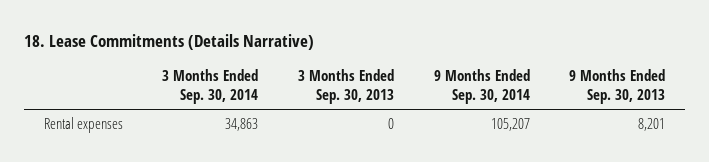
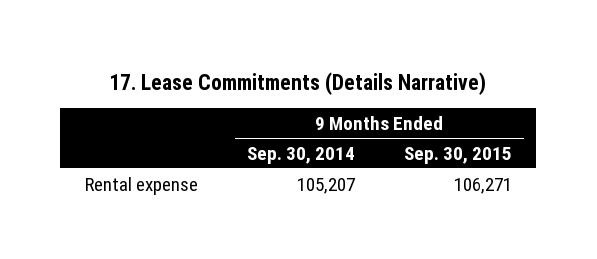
- 18. Lease Commitments (Details Narrative)
+ 17. Lease Commitments (Details Narrative)
- | 3 Months Ended Sep. 30, 2014 | 3 Months Ended Sep. 30, 2013 | 9 Months Ended Sep. 30, 2014 | 9 Months Ended Sep. 30, 2013
+ | 9 Months Ended Sep. 30, 2014 | 9 Months Ended Sep. 30, 2015
- Rental expenses | 34,863 | 0 | 105,207 | 8,201
+ Rental expense | 105,207 | 106,271

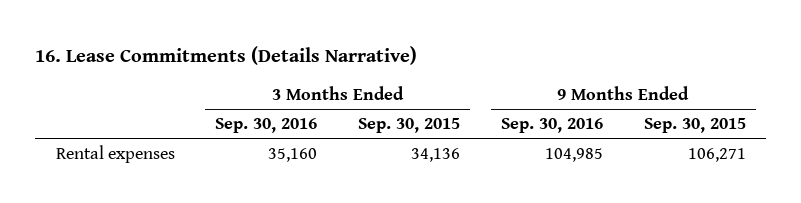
- 17. Lease Commitments (Details Narrative)
+ 16. Lease Commitments (Details Narrative)
- | 9 Months Ended Sep. 30, 2014 | 9 Months Ended Sep. 30, 2015
+ | 3 Months Ended Sep. 30, 2016 | 3 Months Ended Sep. 30, 2015 | 9 Months Ended Sep. 30, 2016 | 9 Months Ended Sep. 30, 2015
- Rental expense | 105,207 | 106,271
+ Rental expenses | 35,160 | 34,136 | 104,985 | 106,271

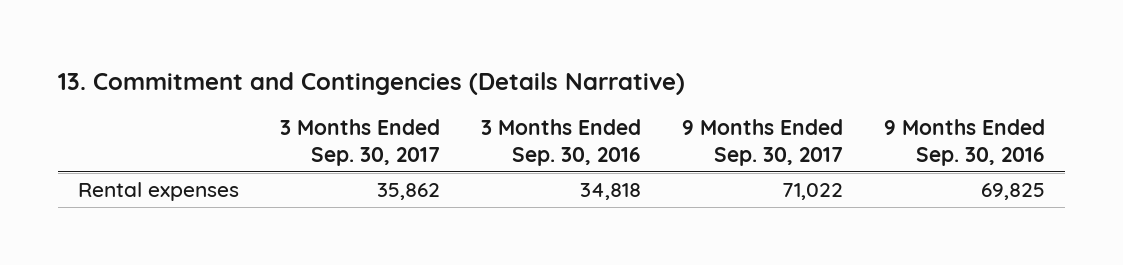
- 16. Lease Commitments (Details Narrative)
+ 13. Commitment and Contingencies (Details Narrative)
- | 3 Months Ended Sep. 30, 2016 | 3 Months Ended Sep. 30, 2015 | 9 Months Ended Sep. 30, 2016 | 9 Months Ended Sep. 30, 2015
+ | 3 Months Ended Sep. 30, 2017 | 3 Months Ended Sep. 30, 2016 | 9 Months Ended Sep. 30, 2017 | 9 Months Ended Sep. 30, 2016
- Rental expenses | 35,160 | 34,136 | 104,985 | 106,271
+ Rental expenses | 35,862 | 34,818 | 71,022 | 69,825

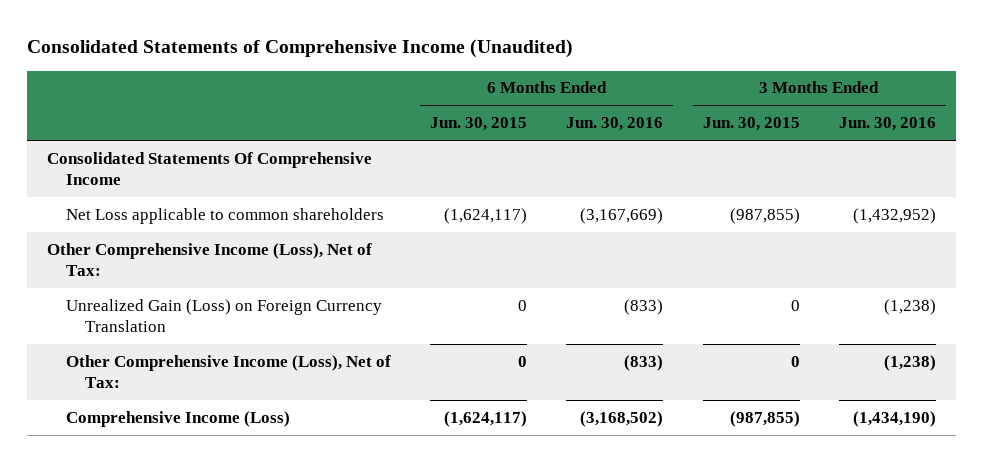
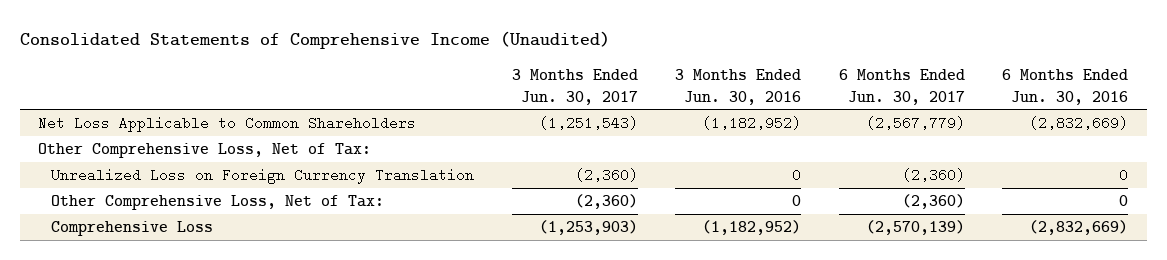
- | 6 Months Ended Jun. 30, 2015 | 6 Months Ended Jun. 30, 2016 | 3 Months Ended Jun. 30, 2015 | 3 Months Ended Jun. 30, 2016
+ | 3 Months Ended Jun. 30, 2017 | 3 Months Ended Jun. 30, 2016 | 6 Months Ended Jun. 30, 2017 | 6 Months Ended Jun. 30, 2016
- Consolidated Statements Of Comprehensive Income
- Net Loss applicable to common shareholders | (1,624,117) | (3,167,669) | (987,855) | (1,432,952)
- Other Comprehensive Income (Loss), Net of Tax:
- Unrealized Gain (Loss) on Foreign Currency Translation | 0 | (833) | 0 | (1,238)
- Other Comprehensive Income (Loss), Net of Tax: | 0 | (833) | 0 | (1,238)
- Comprehensive Income (Loss) | (1,624,117) | (3,168,502) | (987,855) | (1,434,190)
+ Net Loss Applicable to Common Shareholders | (1,251,543) | (1,182,952) | (2,567,779) | (2,832,669)
+ Other Comprehensive Loss, Net of Tax:
+ Unrealized Loss on Foreign Currency Translation | (2,360) | 0 | (2,360) | 0
+ Other Comprehensive Loss, Net of Tax: | (2,360) | 0 | (2,360) | 0
+ Comprehensive Loss | (1,253,903) | (1,182,952) | (2,570,139) | (2,832,669)

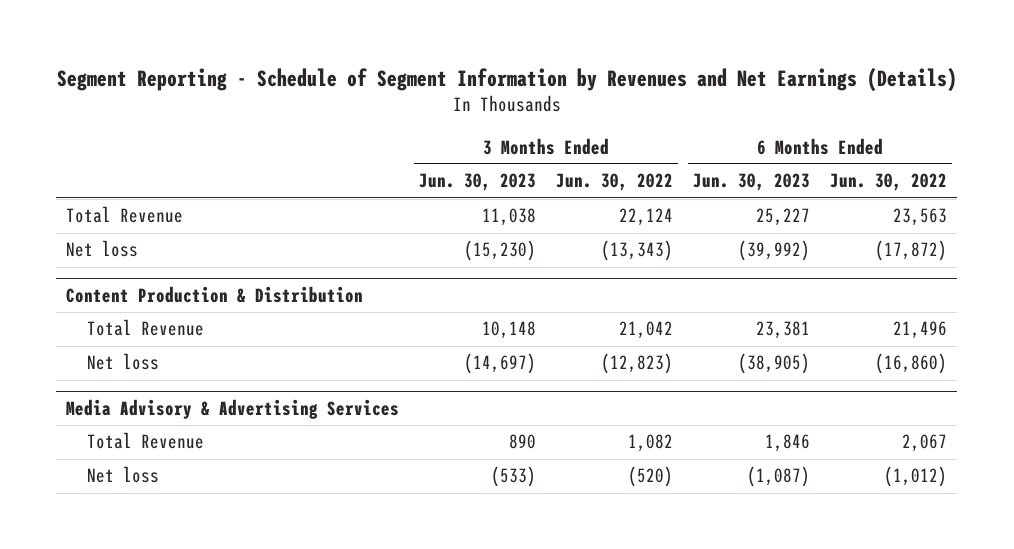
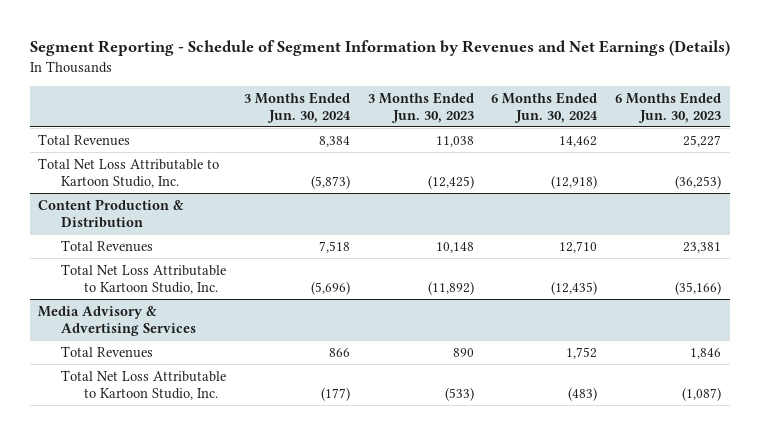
- | 3 Months Ended Jun. 30, 2023 | 3 Months Ended Jun. 30, 2022 | 6 Months Ended Jun. 30, 2023 | 6 Months Ended Jun. 30, 2022
+ | 3 Months Ended Jun. 30, 2024 | 3 Months Ended Jun. 30, 2023 | 6 Months Ended Jun. 30, 2024 | 6 Months Ended Jun. 30, 2023
- Total Revenue | 11,038 | 22,124 | 25,227 | 23,563
- Net loss | (15,230) | (13,343) | (39,992) | (17,872)
+ Total Revenues | 8,384 | 11,038 | 14,462 | 25,227
+ Total Net Loss Attributable to Kartoon Studio, Inc. | (5,873) | (12,425) | (12,918) | (36,253)
@ Content Production & Distribution
- Total Revenue | 10,148 | 21,042 | 23,381 | 21,496
- Net loss | (14,697) | (12,823) | (38,905) | (16,860)
+ Total Revenues | 7,518 | 10,148 | 12,710 | 23,381
+ Total Net Loss Attributable to Kartoon Studio, Inc. | (5,696) | (11,892) | (12,435) | (35,166)
@ Media Advisory & Advertising Services
- Total Revenue | 890 | 1,082 | 1,846 | 2,067
- Net loss | (533) | (520) | (1,087) | (1,012)
+ Total Revenues | 866 | 890 | 1,752 | 1,846
+ Total Net Loss Attributable to Kartoon Studio, Inc. | (177) | (533) | (483) | (1,087)

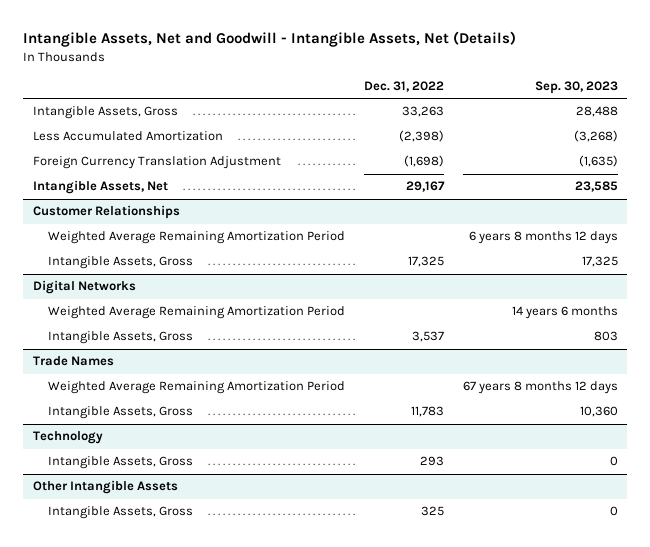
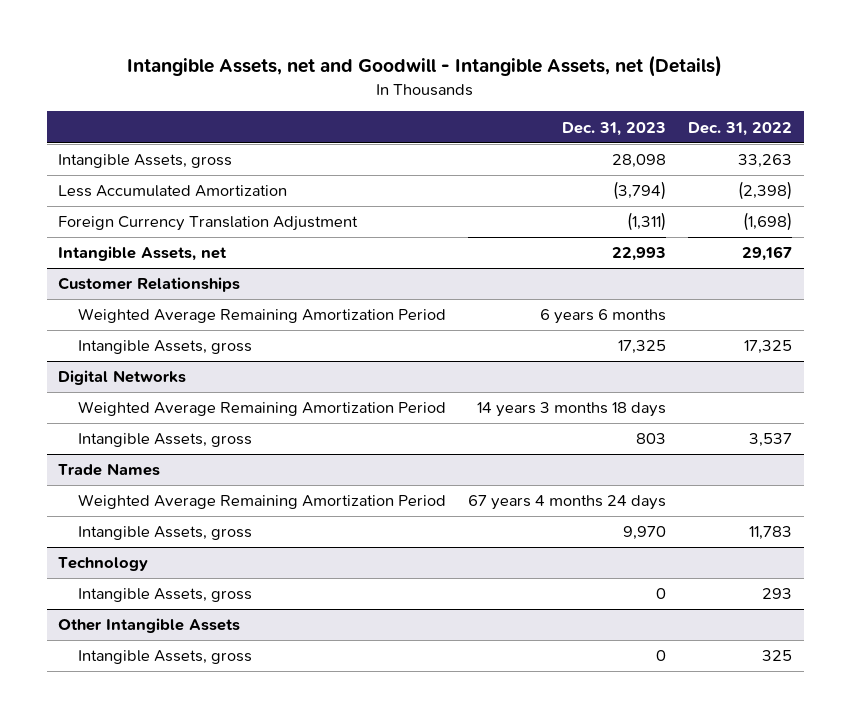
- Intangible Assets, Net and Goodwill - Intangible Assets, Net (Details)
+ Intangible Assets, net and Goodwill - Intangible Assets, net (Details)
- | Dec. 31, 2022 | Sep. 30, 2023
+ | Dec. 31, 2023 | Dec. 31, 2022
- Intangible Assets, Gross | 33,263 | 28,488
+ Intangible Assets, gross | 28,098 | 33,263
- Intangible Assets, Net | 29,167 | 23,585
+ Intangible Assets, net | 22,993 | 29,167
@ Customer Relationships
- Intangible Assets, Gross | 17,325 | 17,325
+ Intangible Assets, gross | 17,325 | 17,325
@ Digital Networks
- Intangible Assets, Gross | 3,537 | 803
+ Intangible Assets, gross | 803 | 3,537
@ Trade Names
- Intangible Assets, Gross | 11,783 | 10,360
+ Intangible Assets, gross | 9,970 | 11,783
@ Technology
- Intangible Assets, Gross | 293 | 0
+ Intangible Assets, gross | 0 | 293
@ Other Intangible Assets
- Intangible Assets, Gross | 325 | 0
+ Intangible Assets, gross | 0 | 325

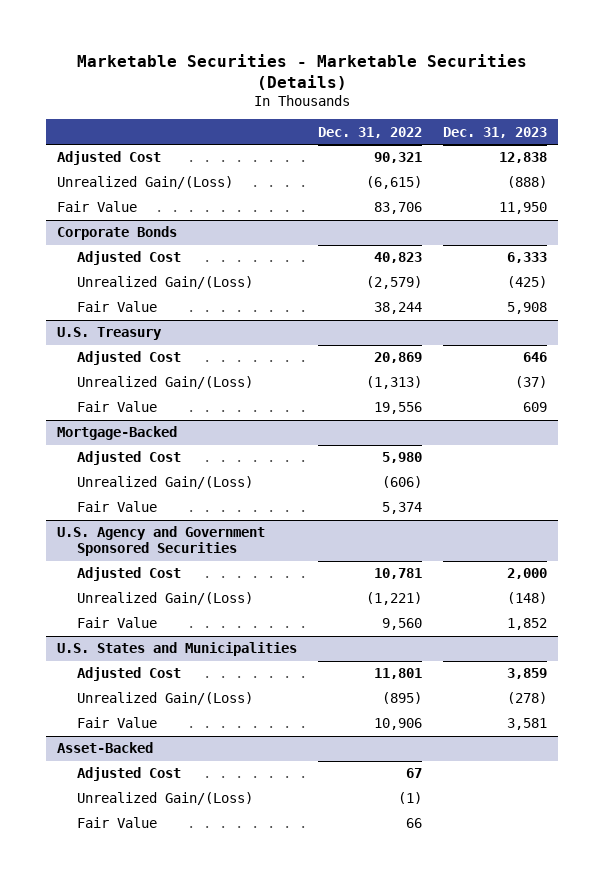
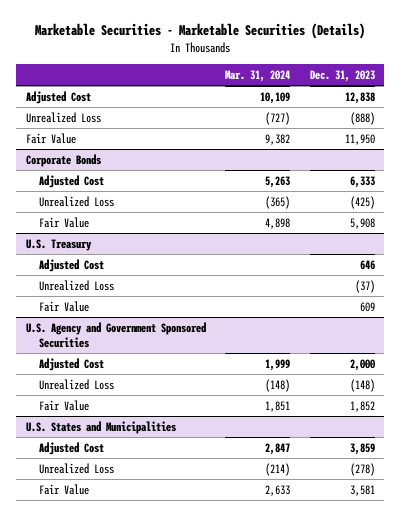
- | Dec. 31, 2022 | Dec. 31, 2023
+ | Mar. 31, 2024 | Dec. 31, 2023
- Unrealized Gain/(Loss) | (6,615) | (888)
+ Unrealized Loss | (727) | (888)
@ Corporate Bonds
- Unrealized Gain/(Loss) | (2,579) | (425)
+ Unrealized Loss | (365) | (425)
@ U.S. Treasury
- Unrealized Gain/(Loss) | (1,313) | (37)
+ Unrealized Loss | | (37)
- Mortgage-Backed
- Adjusted Cost | 5,980 |
- Unrealized Gain/(Loss) | (606) |
- Fair Value | 5,374 |
@ U.S. Agency and Government Sponsored Securities
- Unrealized Gain/(Loss) | (1,221) | (148)
+ Unrealized Loss | (148) | (148)
@ U.S. States and Municipalities
- Unrealized Gain/(Loss) | (895) | (278)
+ Unrealized Loss | (214) | (278)
- Asset-Backed
- Adjusted Cost | 67 |
- Unrealized Gain/(Loss) | (1) |
- Fair Value | 66 |

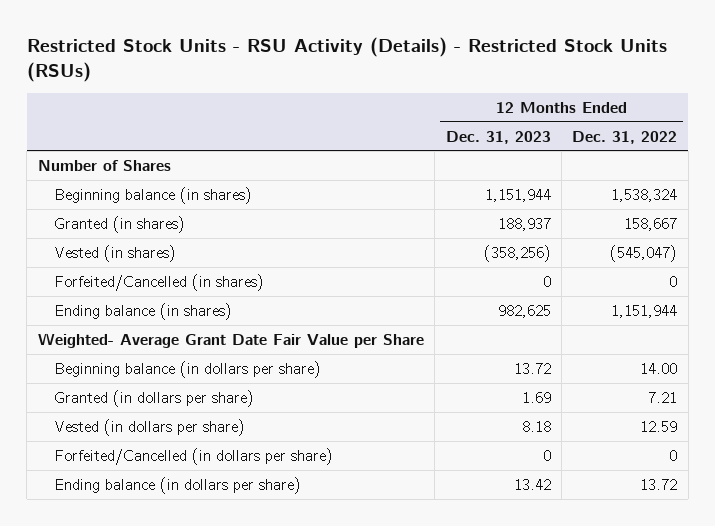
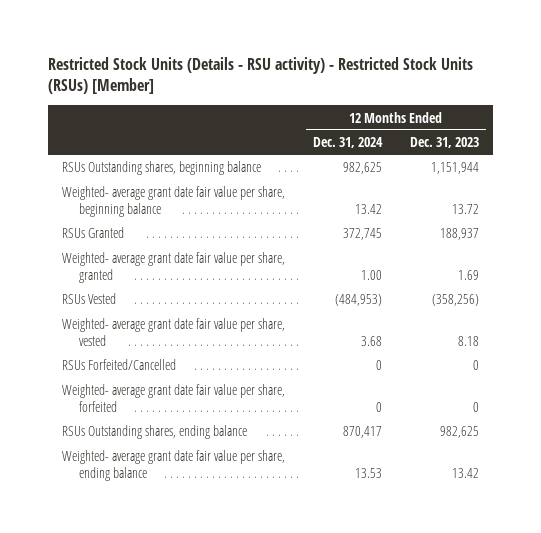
- Restricted Stock Units - RSU Activity (Details) - Restricted Stock Units (RSUs)
+ Restricted Stock Units (Details - RSU activity) - Restricted Stock Units (RSUs) [Member]
- | 12 Months Ended Dec. 31, 2023 | 12 Months Ended Dec. 31, 2022
+ | 12 Months Ended Dec. 31, 2024 | 12 Months Ended Dec. 31, 2023
- Number of Shares
- Beginning balance (in shares) | 1,151,944 | 1,538,324
- Granted (in shares) | 188,937 | 158,667
- Vested (in shares) | (358,256) | (545,047)
- Forfeited/Cancelled (in shares) | 0 | 0
- Ending balance (in shares) | 982,625 | 1,151,944
- Weighted- Average Grant Date Fair Value per Share
- Beginning balance (in dollars per share) | 13.72 | 14.00
- Granted (in dollars per share) | 1.69 | 7.21
- Vested (in dollars per share) | 8.18 | 12.59
- Forfeited/Cancelled (in dollars per share) | 0 | 0
- Ending balance (in dollars per share) | 13.42 | 13.72
+ RSUs Outstanding shares, beginning balance | 982,625 | 1,151,944
+ Weighted- average grant date fair value per share, beginning balance | 13.42 | 13.72
+ RSUs Granted | 372,745 | 188,937
+ Weighted- average grant date fair value per share, granted | 1.00 | 1.69
+ RSUs Vested | (484,953) | (358,256)
+ Weighted- average grant date fair value per share, vested | 3.68 | 8.18
+ RSUs Forfeited/Cancelled | 0 | 0
+ Weighted- average grant date fair value per share, forfeited | 0 | 0
+ RSUs Outstanding shares, ending balance | 870,417 | 982,625
+ Weighted- average grant date fair value per share, ending balance | 13.53 | 13.42

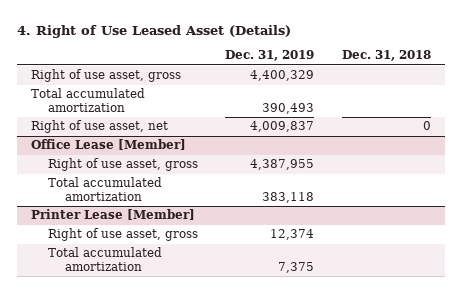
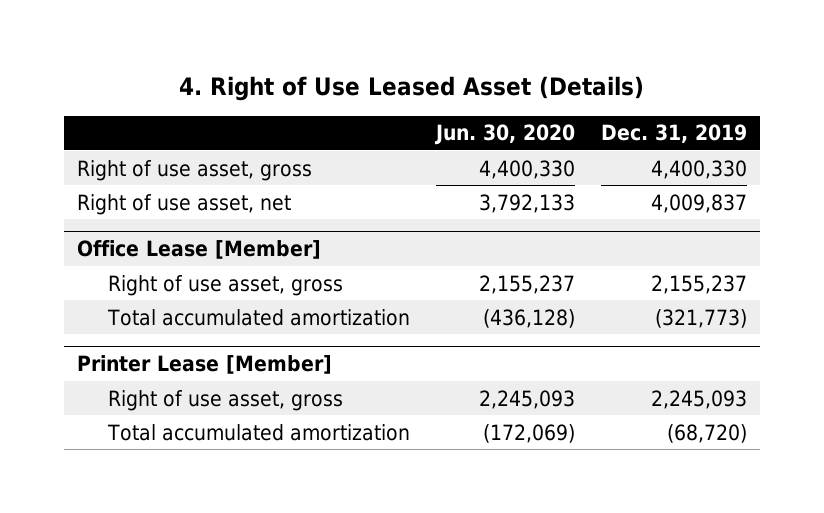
- | Dec. 31, 2019 | Dec. 31, 2018
+ | Jun. 30, 2020 | Dec. 31, 2019
- Right of use asset, gross | 4,400,329 |
- Total accumulated amortization | 390,493 |
+ Right of use asset, gross | 4,400,330 | 4,400,330
@ Office Lease [Member]
- Right of use asset, gross | 4,387,955 |
- Total accumulated amortization | 383,118 |
+ Right of use asset, gross | 2,155,237 | 2,155,237
+ Total accumulated amortization | (436,128) | (321,773)
@ Printer Lease [Member]
- Right of use asset, gross | 12,374 |
- Total accumulated amortization | 7,375 |
+ Right of use asset, gross | 2,245,093 | 2,245,093
+ Total accumulated amortization | (172,069) | (68,720)

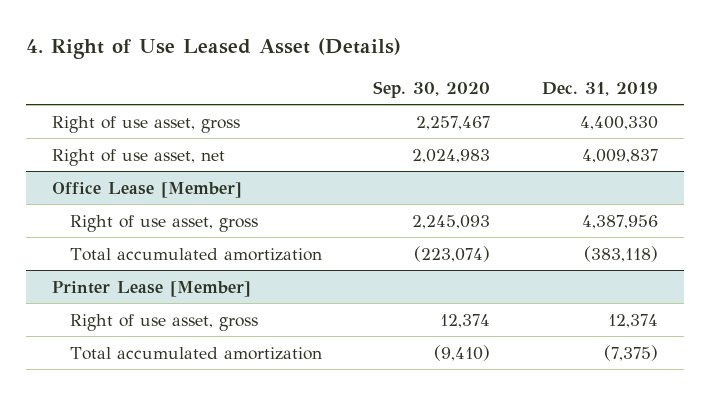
- | Jun. 30, 2020 | Dec. 31, 2019
+ | Sep. 30, 2020 | Dec. 31, 2019
@ Office Lease [Member]
- Right of use asset, gross | 2,155,237 | 2,155,237
- Total accumulated amortization | (436,128) | (321,773)
+ Right of use asset, gross | 2,245,093 | 4,387,956
+ Total accumulated amortization | (223,074) | (383,118)
@ Printer Lease [Member]
- Right of use asset, gross | 2,245,093 | 2,245,093
- Total accumulated amortization | (172,069) | (68,720)
+ Right of use asset, gross | 12,374 | 12,374
+ Total accumulated amortization | (9,410) | (7,375)

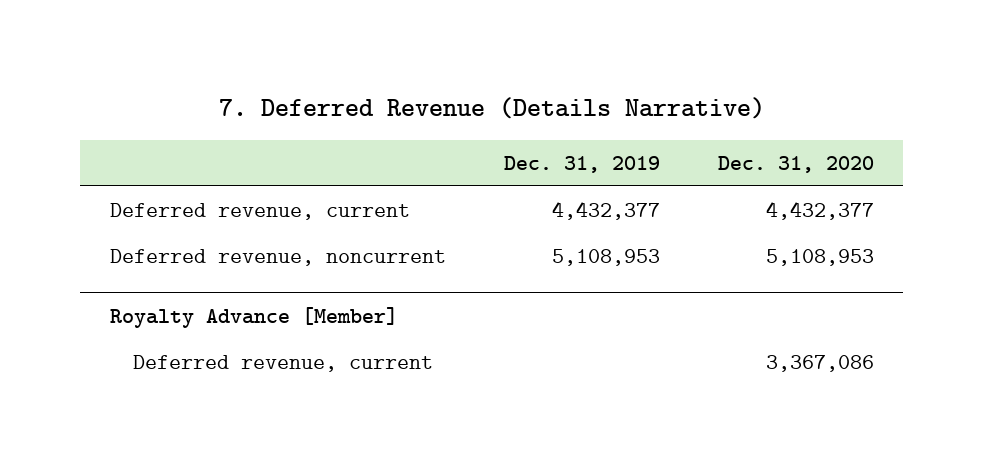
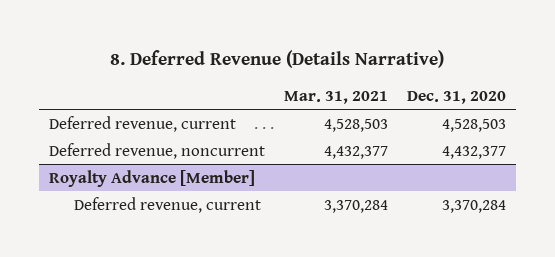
- 7. Deferred Revenue (Details Narrative)
+ 8. Deferred Revenue (Details Narrative)
- | Dec. 31, 2019 | Dec. 31, 2020
+ | Mar. 31, 2021 | Dec. 31, 2020
- Deferred revenue, current | 4,432,377 | 4,432,377
- Deferred revenue, noncurrent | 5,108,953 | 5,108,953
+ Deferred revenue, current | 4,528,503 | 4,528,503
+ Deferred revenue, noncurrent | 4,432,377 | 4,432,377
@ Royalty Advance [Member]
- Deferred revenue, current | | 3,367,086
+ Deferred revenue, current | 3,370,284 | 3,370,284

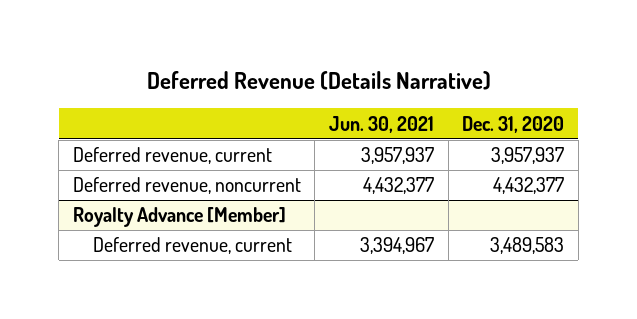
- 8. Deferred Revenue (Details Narrative)
+ Deferred Revenue (Details Narrative)
- | Mar. 31, 2021 | Dec. 31, 2020
+ | Jun. 30, 2021 | Dec. 31, 2020
- Deferred revenue, current | 4,528,503 | 4,528,503
+ Deferred revenue, current | 3,957,937 | 3,957,937
@ Royalty Advance [Member]
- Deferred revenue, current | 3,370,284 | 3,370,284
+ Deferred revenue, current | 3,394,967 | 3,489,583

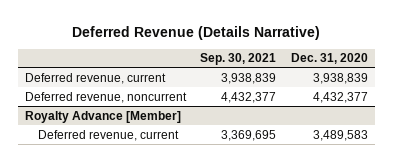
- | Jun. 30, 2021 | Dec. 31, 2020
+ | Sep. 30, 2021 | Dec. 31, 2020
- Deferred revenue, current | 3,957,937 | 3,957,937
+ Deferred revenue, current | 3,938,839 | 3,938,839

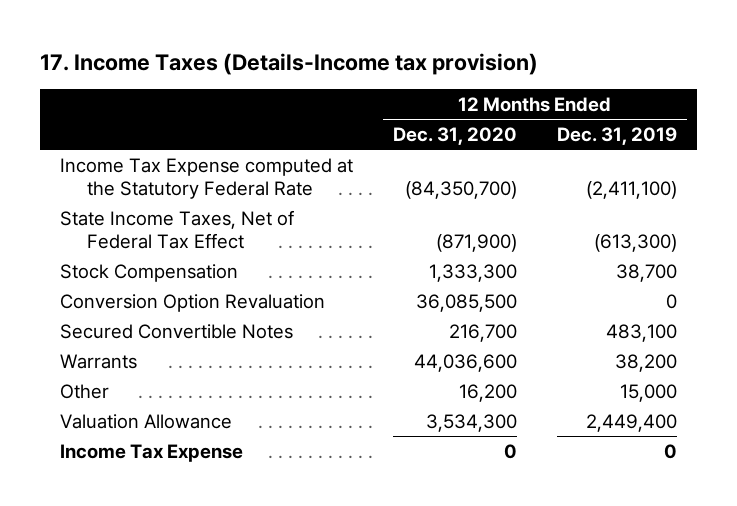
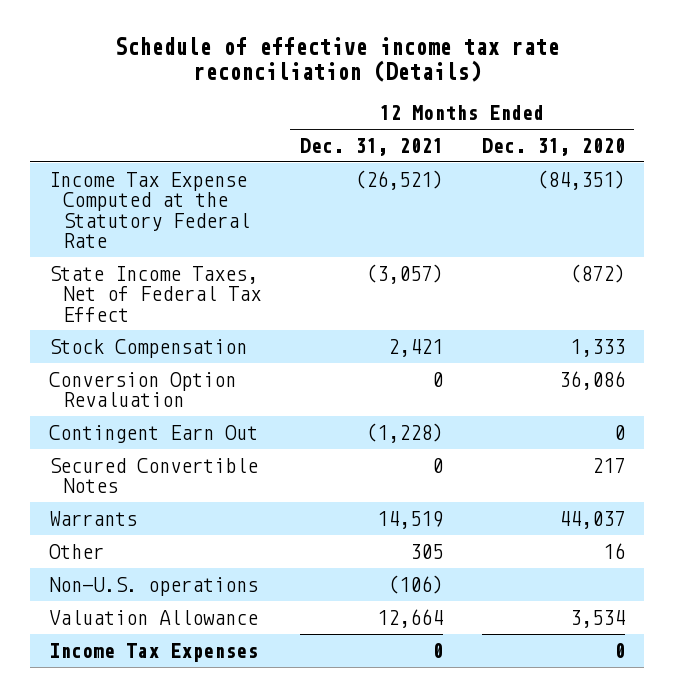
- 17. Income Taxes (Details-Income tax provision)
+ Schedule of effective income tax rate reconciliation (Details)
- | 12 Months Ended Dec. 31, 2020 | 12 Months Ended Dec. 31, 2019
+ | 12 Months Ended Dec. 31, 2021 | 12 Months Ended Dec. 31, 2020
- Income Tax Expense computed at the Statutory Federal Rate | (84,350,700) | (2,411,100)
- State Income Taxes, Net of Federal Tax Effect | (871,900) | (613,300)
- Stock Compensation | 1,333,300 | 38,700
- Conversion Option Revaluation | 36,085,500 | 0
- Secured Convertible Notes | 216,700 | 483,100
- Warrants | 44,036,600 | 38,200
- Other | 16,200 | 15,000
- Valuation Allowance | 3,534,300 | 2,449,400
- Income Tax Expense | 0 | 0
+ Income Tax Expense Computed at the Statutory Federal Rate | (26,521) | (84,351)
+ State Income Taxes, Net of Federal Tax Effect | (3,057) | (872)
+ Stock Compensation | 2,421 | 1,333
+ Conversion Option Revaluation | 0 | 36,086
+ Contingent Earn Out | (1,228) | 0
+ Secured Convertible Notes | 0 | 217
+ Warrants | 14,519 | 44,037
+ Other | 305 | 16
+ Non-U.S. operations | (106) |
+ Valuation Allowance | 12,664 | 3,534
+ Income Tax Expenses | 0 | 0

